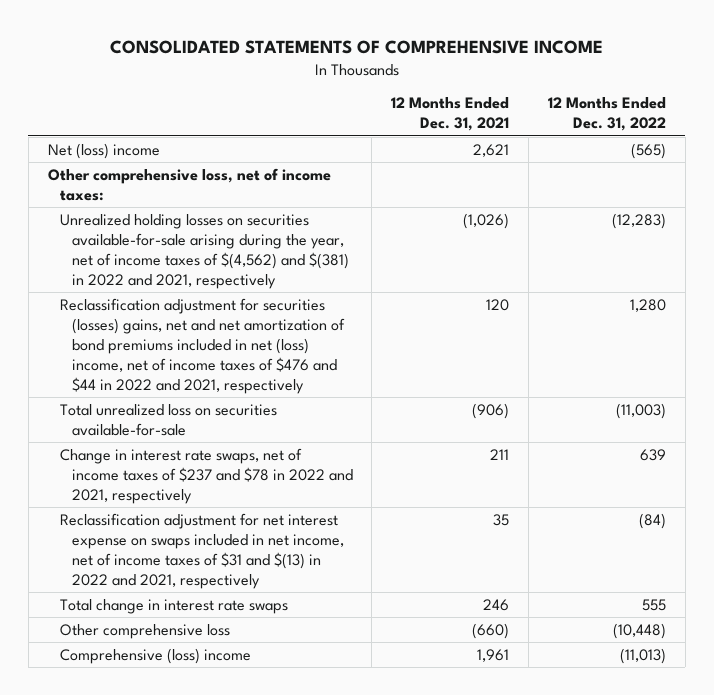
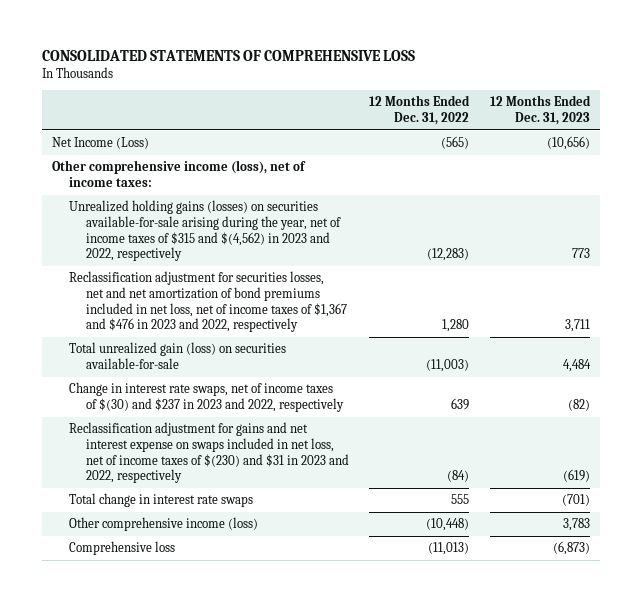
- CONSOLIDATED STATEMENTS OF COMPREHENSIVE INCOME
+ CONSOLIDATED STATEMENTS OF COMPREHENSIVE LOSS
- | 12 Months Ended Dec. 31, 2021 | 12 Months Ended Dec. 31, 2022
+ | 12 Months Ended Dec. 31, 2022 | 12 Months Ended Dec. 31, 2023
- Net (loss) income | 2,621 | (565)
- Other comprehensive loss, net of income taxes:
- Unrealized holding losses on securities available-for-sale arising during the year, net of income taxes of $(4,562) and $(381) in 2022 and 2021, respectively | (1,026) | (12,283)
- Reclassification adjustment for securities (losses) gains, net and net amortization of bond premiums included in net (loss) income, net of income taxes of $476 and $44 in 2022 and 2021, respectively | 120 | 1,280
- Total unrealized loss on securities available-for-sale | (906) | (11,003)
- Change in interest rate swaps, net of income taxes of $237 and $78 in 2022 and 2021, respectively | 211 | 639
- Reclassification adjustment for net interest expense on swaps included in net income, net of income taxes of $31 and $(13) in 2022 and 2021, respectively | 35 | (84)
+ Net Income (Loss) | (565) | (10,656)
+ Other comprehensive income (loss), net of income taxes:
+ Unrealized holding gains (losses) on securities available-for-sale arising during the year, net of income taxes of $315 and $(4,562) in 2023 and 2022, respectively | (12,283) | 773
+ Reclassification adjustment for securities losses, net and net amortization of bond premiums included in net loss, net of income taxes of $1,367 and $476 in 2023 and 2022, respectively | 1,280 | 3,711
+ Total unrealized gain (loss) on securities available-for-sale | (11,003) | 4,484
+ Change in interest rate swaps, net of income taxes of $(30) and $237 in 2023 and 2022, respectively | 639 | (82)
+ Reclassification adjustment for gains and net interest expense on swaps included in net loss, net of income taxes of $(230) and $31 in 2023 and 2022, respectively | (84) | (619)
- Other comprehensive loss | (660) | (10,448)
- Comprehensive (loss) income | 1,961 | (11,013)
+ Other comprehensive income (loss) | (10,448) | 3,783
+ Comprehensive loss | (11,013) | (6,873)

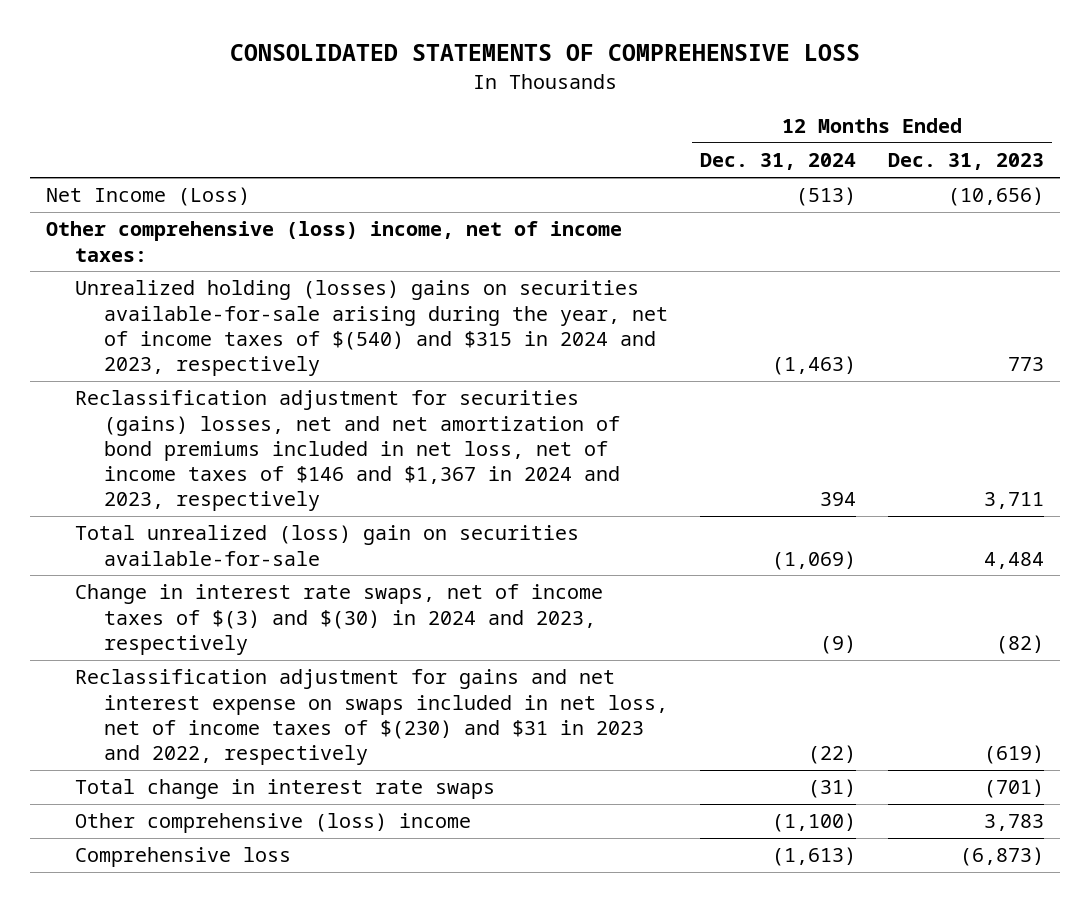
- | 12 Months Ended Dec. 31, 2022 | 12 Months Ended Dec. 31, 2023
+ | 12 Months Ended Dec. 31, 2024 | 12 Months Ended Dec. 31, 2023
- Other comprehensive income (loss), net of income taxes:
- Unrealized holding gains (losses) on securities available-for-sale arising during the year, net of income taxes of $315 and $(4,562) in 2023 and 2022, respectively | (12,283) | 773
- Reclassification adjustment for securities losses, net and net amortization of bond premiums included in net loss, net of income taxes of $1,367 and $476 in 2023 and 2022, respectively | 1,280 | 3,711
- Total unrealized gain (loss) on securities available-for-sale | (11,003) | 4,484
- Change in interest rate swaps, net of income taxes of $(30) and $237 in 2023 and 2022, respectively | 639 | (82)
+ Other comprehensive (loss) income, net of income taxes:
+ Unrealized holding (losses) gains on securities available-for-sale arising during the year, net of income taxes of $(540) and $315 in 2024 and 2023, respectively | (1,463) | 773
+ Reclassification adjustment for securities (gains) losses, net and net amortization of bond premiums included in net loss, net of income taxes of $146 and $1,367 in 2024 and 2023, respectively | 394 | 3,711
+ Total unrealized (loss) gain on securities available-for-sale | (1,069) | 4,484
+ Change in interest rate swaps, net of income taxes of $(3) and $(30) in 2024 and 2023, respectively | (9) | (82)
- Other comprehensive income (loss) | (10,448) | 3,783
+ Other comprehensive (loss) income | (1,100) | 3,783

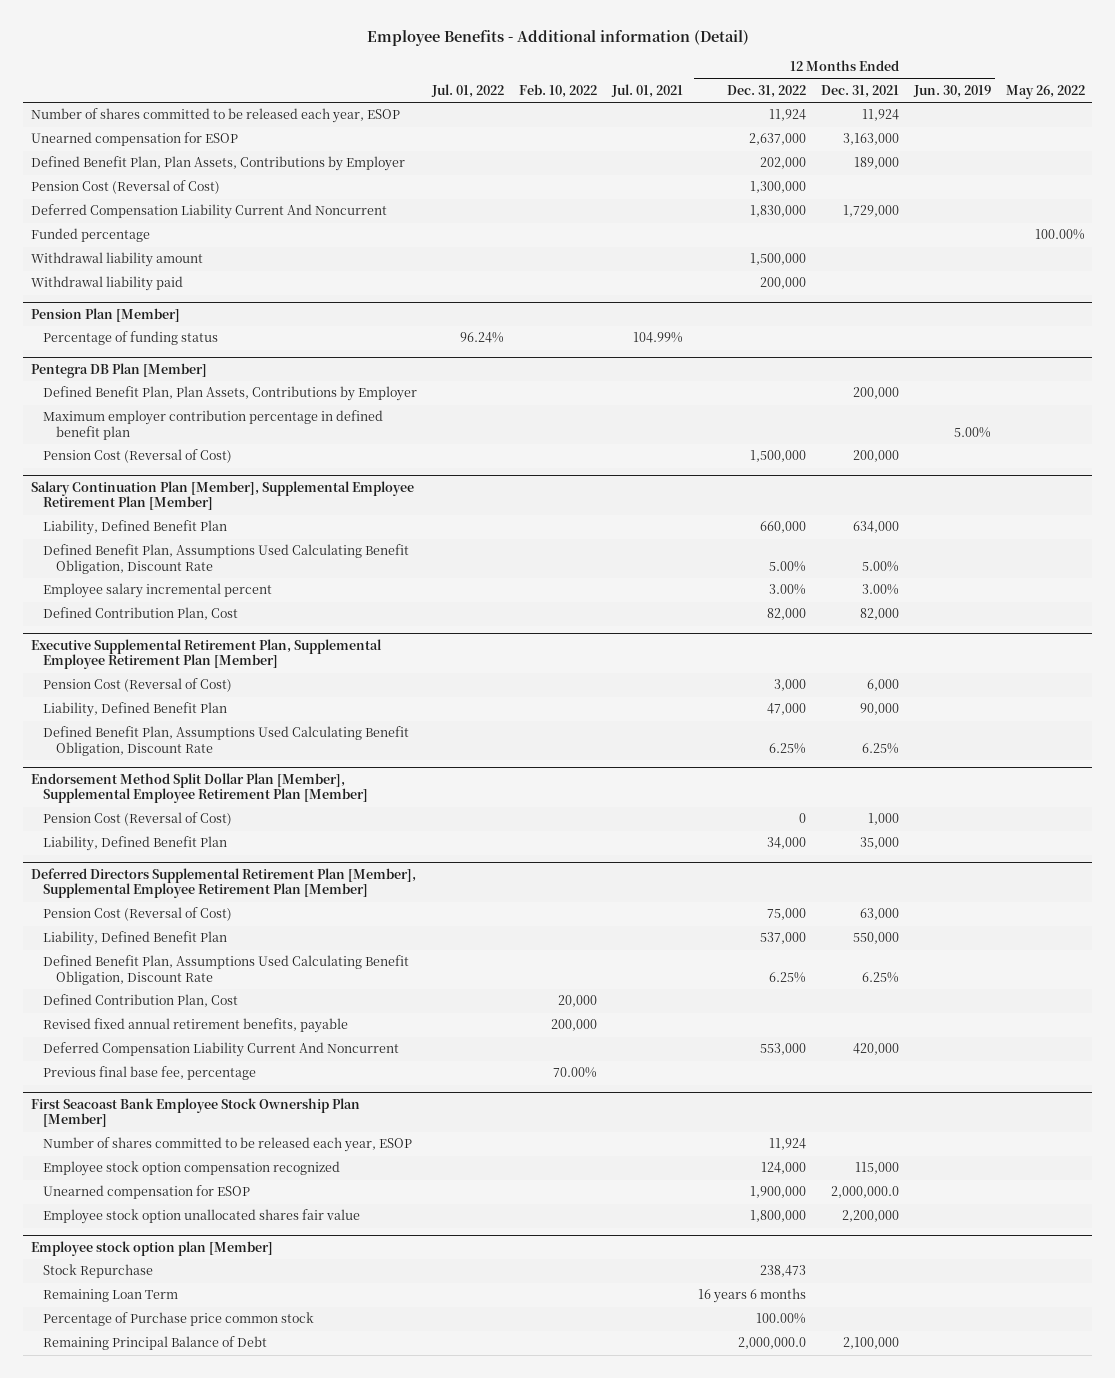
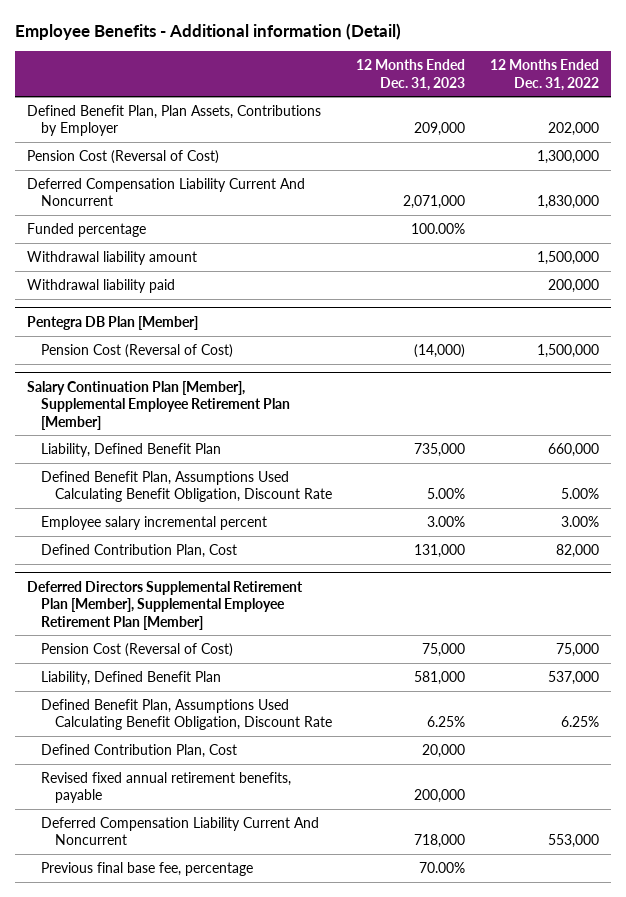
- | Jul. 01, 2022 | Feb. 10, 2022 | Jul. 01, 2021 | 12 Months Ended Dec. 31, 2022 | 12 Months Ended Dec. 31, 2021 | 12 Months Ended Jun. 30, 2019 | May 26, 2022
+ | 12 Months Ended Dec. 31, 2023 | 12 Months Ended Dec. 31, 2022
- Number of shares committed to be released each year, ESOP | | | | 11,924 | 11,924 | |
- Unearned compensation for ESOP | | | | 2,637,000 | 3,163,000 | |
- Pension Plan [Member]
- Percentage of funding status | 96.24% | | 104.99% | | | |
@ Pentegra DB Plan [Member]
- Defined Benefit Plan, Plan Assets, Contributions by Employer | | | | | 200,000 | |
- Maximum employer contribution percentage in defined benefit plan | | | | | | 5.00% |
- Executive Supplemental Retirement Plan, Supplemental Employee Retirement Plan [Member]
- Pension Cost (Reversal of Cost) | | | | 3,000 | 6,000 | |
- Liability, Defined Benefit Plan | | | | 47,000 | 90,000 | |
- Defined Benefit Plan, Assumptions Used Calculating Benefit Obligation, Discount Rate | | | | 6.25% | 6.25% | |
- Endorsement Method Split Dollar Plan [Member], Supplemental Employee Retirement Plan [Member]
- Pension Cost (Reversal of Cost) | | | | 0 | 1,000 | |
- Liability, Defined Benefit Plan | | | | 34,000 | 35,000 | |
- First Seacoast Bank Employee Stock Ownership Plan [Member]
- Number of shares committed to be released each year, ESOP | | | | 11,924 | | |
- Employee stock option compensation recognized | | | | 124,000 | 115,000 | |
- Unearned compensation for ESOP | | | | 1,900,000 | 2,000,000.0 | |
- Employee stock option unallocated shares fair value | | | | 1,800,000 | 2,200,000 | |
- Employee stock option plan [Member]
- Stock Repurchase | | | | 238,473 | | |
- Remaining Loan Term | | | | 16 years 6 months | | |
- Percentage of Purchase price common stock | | | | 100.00% | | |
- Remaining Principal Balance of Debt | | | | 2,000,000.0 | 2,100,000 | |

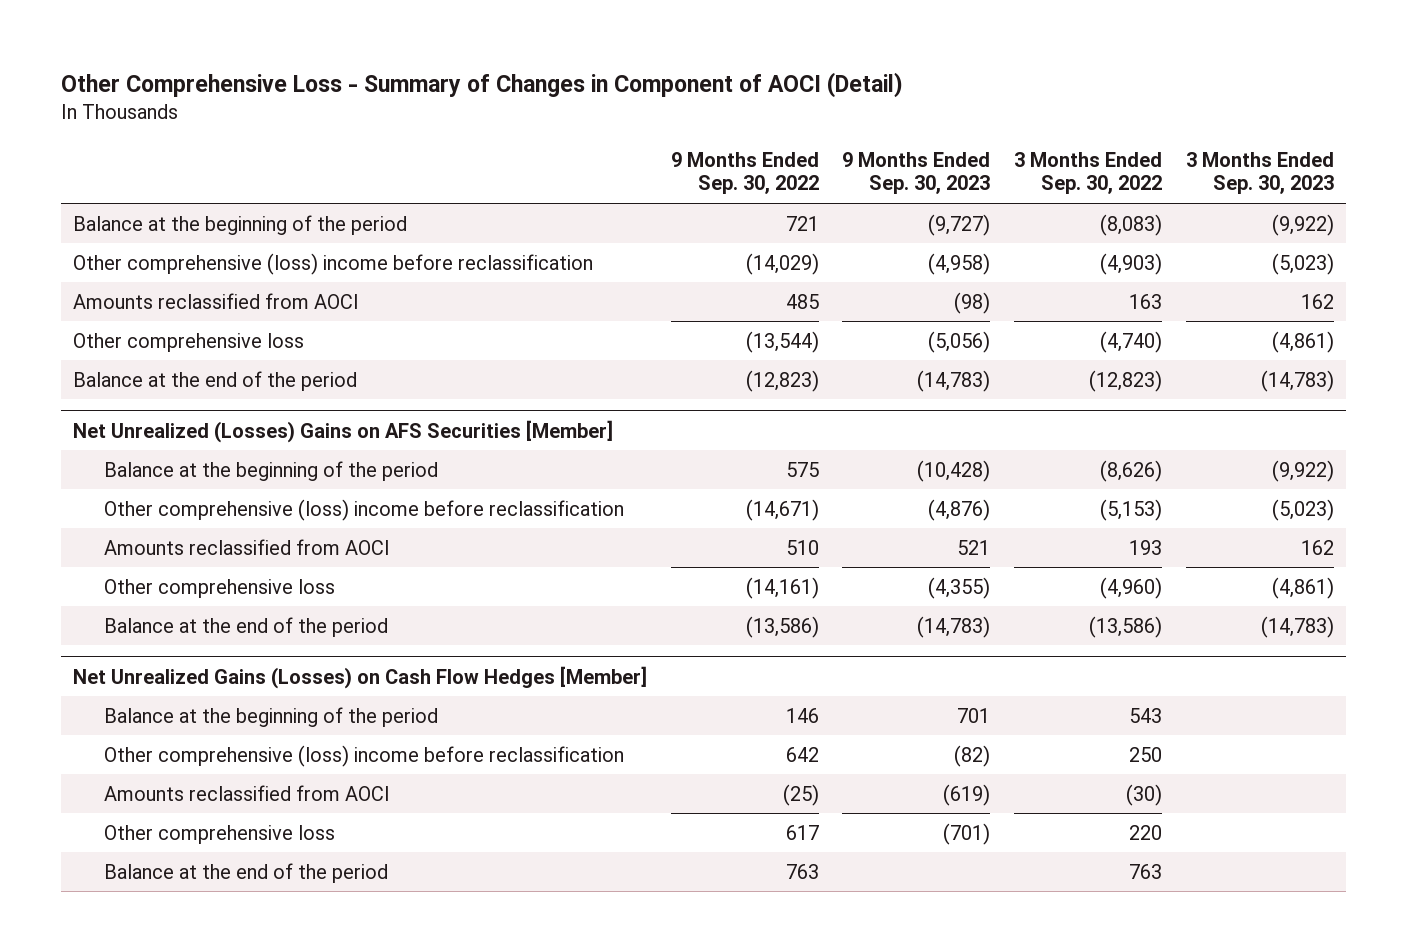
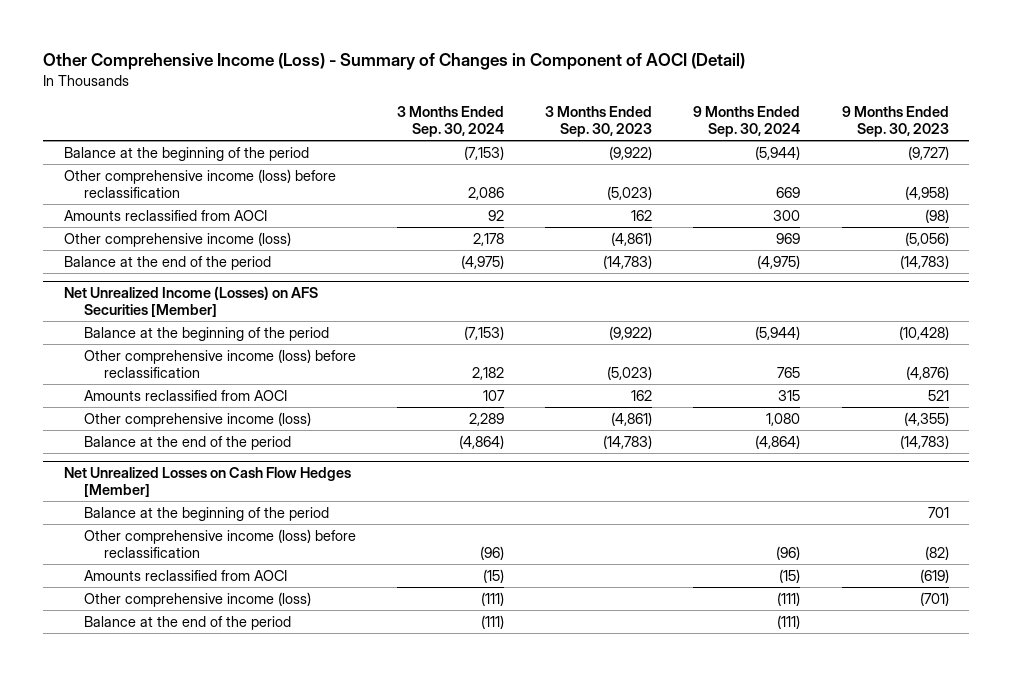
- Other Comprehensive Loss - Summary of Changes in Component of AOCI (Detail)
+ Other Comprehensive Income (Loss) - Summary of Changes in Component of AOCI (Detail)
- | 9 Months Ended Sep. 30, 2022 | 9 Months Ended Sep. 30, 2023 | 3 Months Ended Sep. 30, 2022 | 3 Months Ended Sep. 30, 2023
+ | 3 Months Ended Sep. 30, 2024 | 3 Months Ended Sep. 30, 2023 | 9 Months Ended Sep. 30, 2024 | 9 Months Ended Sep. 30, 2023
- Other comprehensive (loss) income before reclassification | (14,029) | (4,958) | (4,903) | (5,023)
+ Other comprehensive income (loss) before reclassification | 2,086 | (5,023) | 669 | (4,958)
- Other comprehensive loss | (13,544) | (5,056) | (4,740) | (4,861)
+ Other comprehensive income (loss) | 2,178 | (4,861) | 969 | (5,056)
- Net Unrealized (Losses) Gains on AFS Securities [Member]
+ Net Unrealized Income (Losses) on AFS Securities [Member]
- Other comprehensive (loss) income before reclassification | (14,671) | (4,876) | (5,153) | (5,023)
+ Other comprehensive income (loss) before reclassification | 2,182 | (5,023) | 765 | (4,876)
- Other comprehensive loss | (14,161) | (4,355) | (4,960) | (4,861)
+ Other comprehensive income (loss) | 2,289 | (4,861) | 1,080 | (4,355)
- Net Unrealized Gains (Losses) on Cash Flow Hedges [Member]
+ Net Unrealized Losses on Cash Flow Hedges [Member]
- Other comprehensive (loss) income before reclassification | 642 | (82) | 250 |
+ Other comprehensive income (loss) before reclassification | (96) | | (96) | (82)
- Other comprehensive loss | 617 | (701) | 220 |
+ Other comprehensive income (loss) | (111) | | (111) | (701)

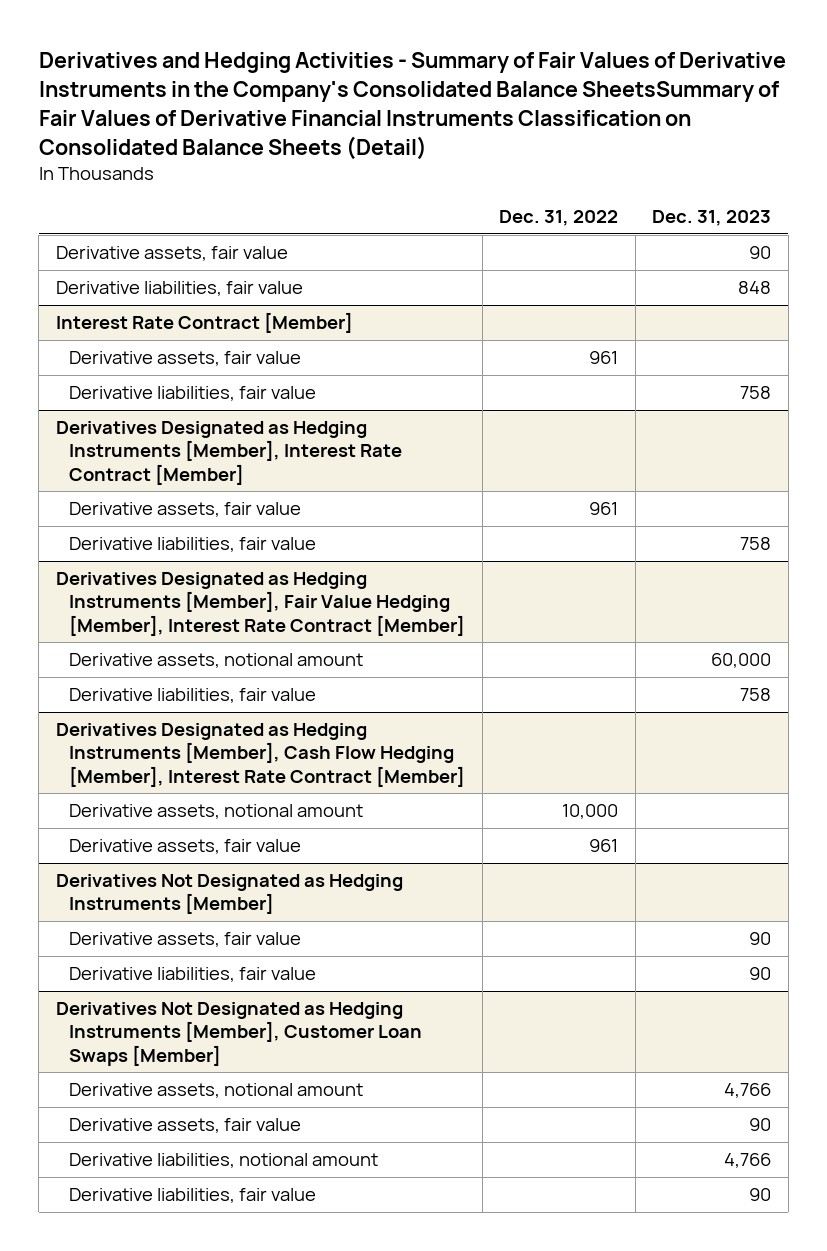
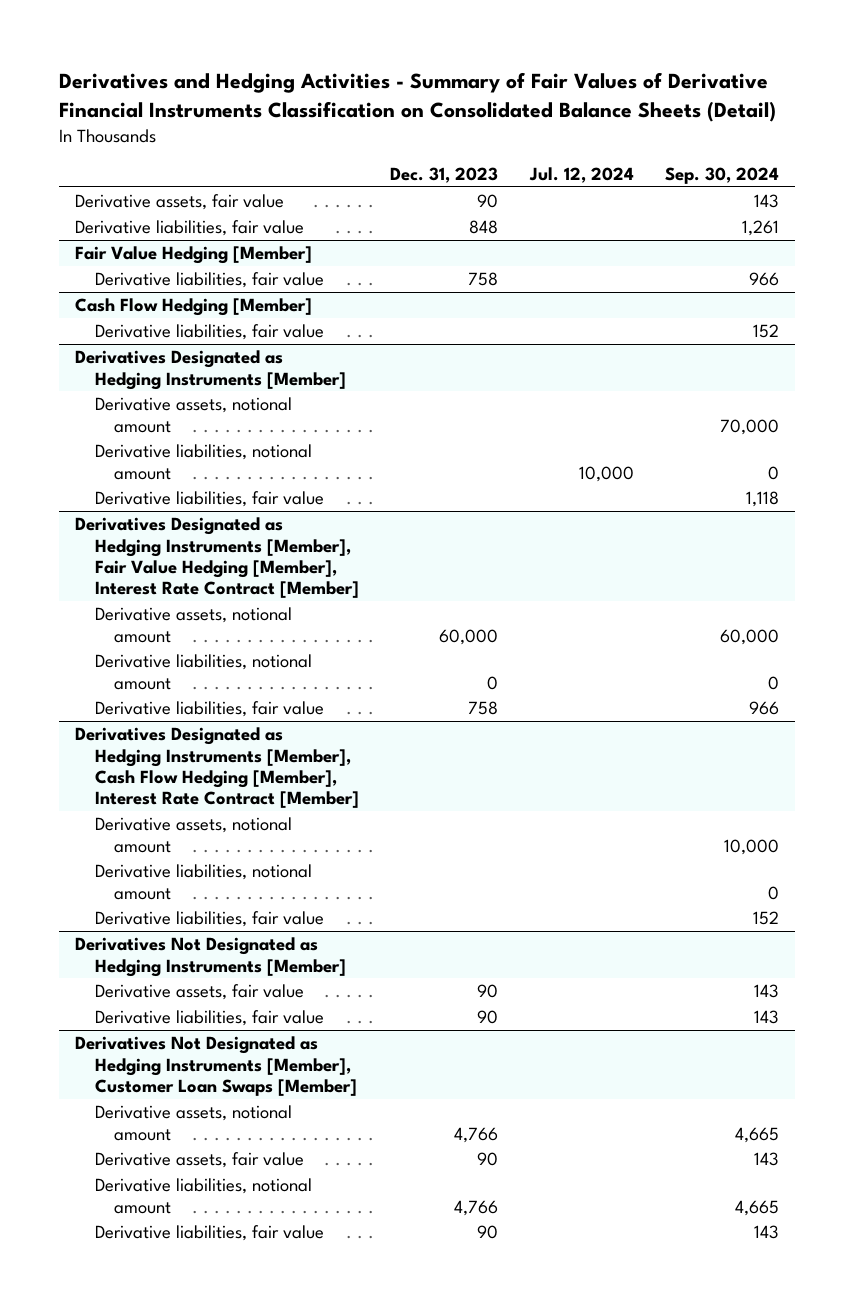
- Derivatives and Hedging Activities - Summary of Fair Values of Derivative Instruments in the Company's Consolidated Balance SheetsSummary of Fair Values of Derivative Financial Instruments Classification on Consolidated Balance Sheets (Detail)
+ Derivatives and Hedging Activities - Summary of Fair Values of Derivative Financial Instruments Classification on Consolidated Balance Sheets (Detail)
- | Dec. 31, 2022 | Dec. 31, 2023
+ | Dec. 31, 2023 | Jul. 12, 2024 | Sep. 30, 2024
- Interest Rate Contract [Member]
- Derivative assets, fair value | 961 |
- Derivative liabilities, fair value | | 758
- Derivatives Designated as Hedging Instruments [Member], Interest Rate Contract [Member]
- Derivative assets, fair value | 961 |
+ Fair Value Hedging [Member]
+ Cash Flow Hedging [Member]
+ Derivative liabilities, fair value | | | 152
+ Derivatives Designated as Hedging Instruments [Member]
+ Derivative assets, notional amount | | | 70,000
+ Derivative liabilities, notional amount | | 10,000 | 0
+ Derivative liabilities, fair value | | | 1,118
@ Derivatives Designated as Hedging Instruments [Member], Fair Value Hedging [Member], Interest Rate Contract [Member]
+ Derivative liabilities, notional amount | 0 | | 0
@ Derivatives Designated as Hedging Instruments [Member], Cash Flow Hedging [Member], Interest Rate Contract [Member]
- Derivative assets, fair value | 961 |
+ Derivative liabilities, notional amount | | | 0
+ Derivative liabilities, fair value | | | 152

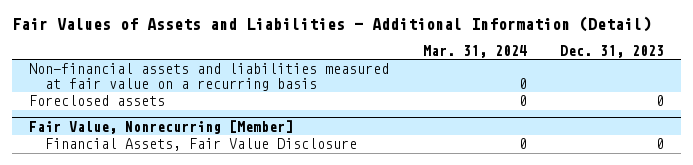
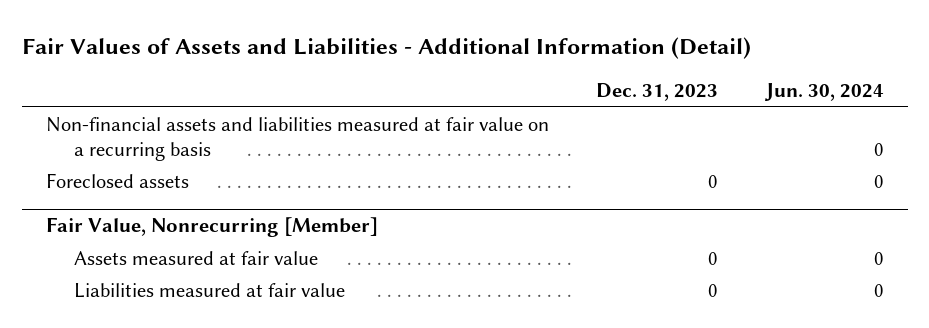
- | Mar. 31, 2024 | Dec. 31, 2023
+ | Dec. 31, 2023 | Jun. 30, 2024
@ Fair Value, Nonrecurring [Member]
- Financial Assets, Fair Value Disclosure | 0 | 0
+ Assets measured at fair value | 0 | 0
+ Liabilities measured at fair value | 0 | 0

